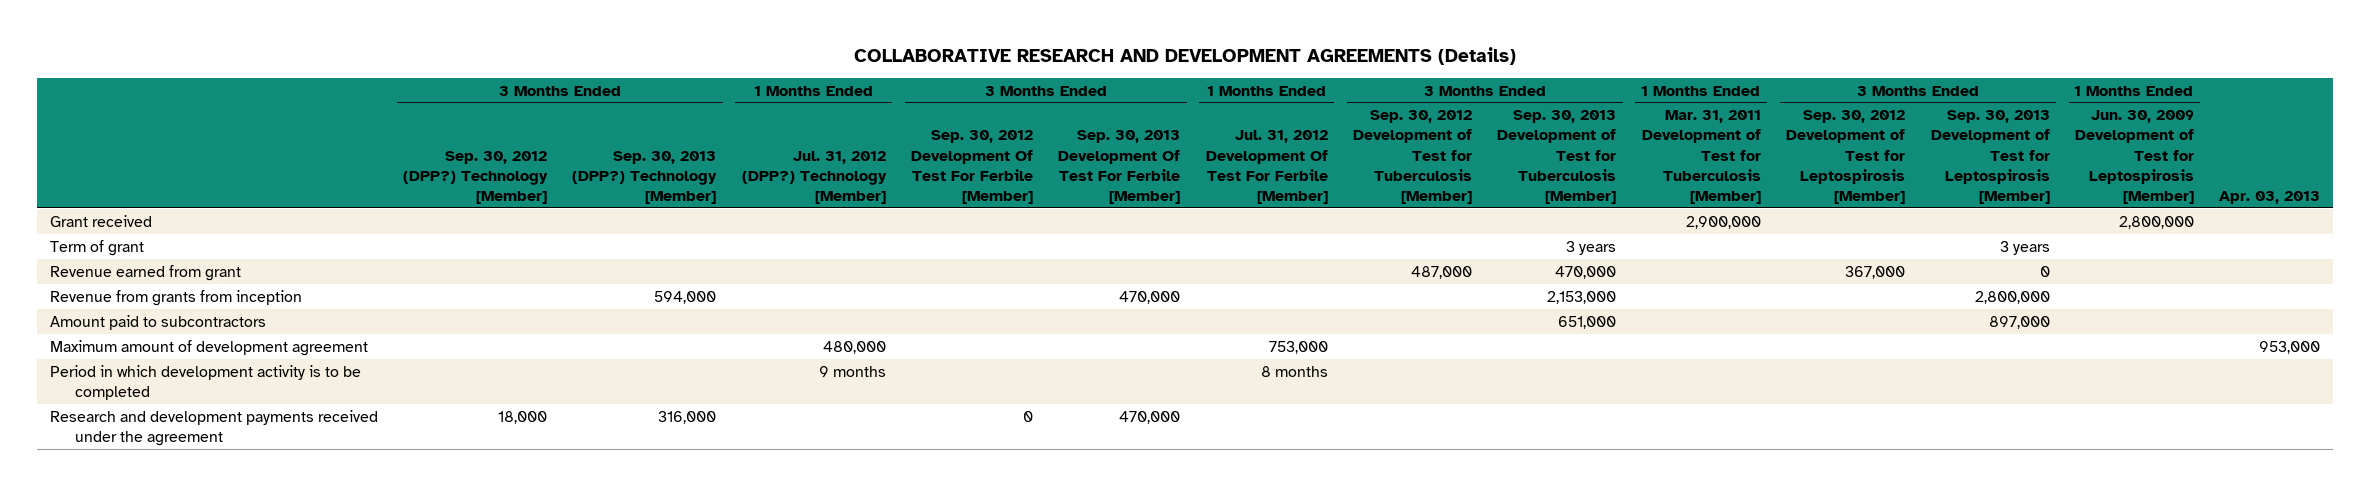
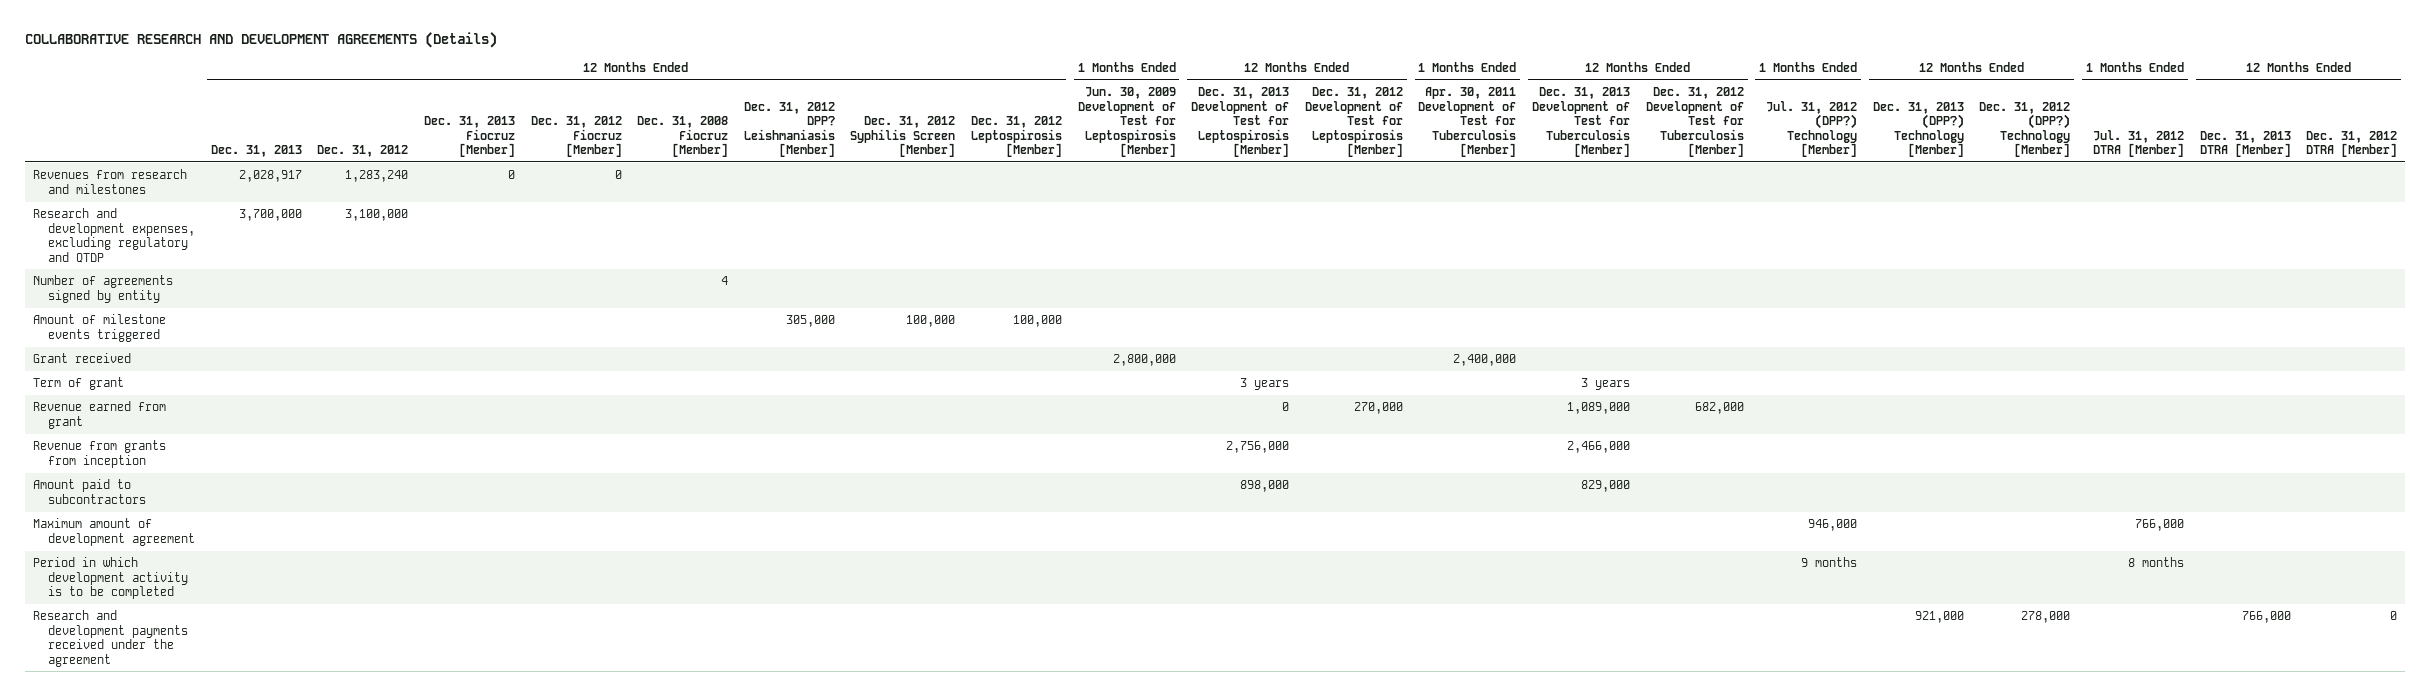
- | 3 Months Ended Sep. 30, 2012 (DPP?) Technology [Member] | 3 Months Ended Sep. 30, 2013 (DPP?) Technology [Member] | 1 Months Ended Jul. 31, 2012 (DPP?) Technology [Member] | 3 Months Ended Sep. 30, 2012 Development Of Test For Ferbile [Member] | 3 Months Ended Sep. 30, 2013 Development Of Test For Ferbile [Member] | 1 Months Ended Jul. 31, 2012 Development Of Test For Ferbile [Member] | 3 Months Ended Sep. 30, 2012 Development of Test for Tuberculosis [Member] | 3 Months Ended Sep. 30, 2013 Development of Test for Tuberculosis [Member] | 1 Months Ended Mar. 31, 2011 Development of Test for Tuberculosis [Member] | 3 Months Ended Sep. 30, 2012 Development of Test for Leptospirosis [Member] | 3 Months Ended Sep. 30, 2013 Development of Test for Leptospirosis [Member] | 1 Months Ended Jun. 30, 2009 Development of Test for Leptospirosis [Member] | Apr. 03, 2013
+ | 12 Months Ended Dec. 31, 2013 | 12 Months Ended Dec. 31, 2012 | 12 Months Ended Dec. 31, 2013 Fiocruz [Member] | 12 Months Ended Dec. 31, 2012 Fiocruz [Member] | 12 Months Ended Dec. 31, 2008 Fiocruz [Member] | 12 Months Ended Dec. 31, 2012 DPP? Leishmaniasis [Member] | 12 Months Ended Dec. 31, 2012 Syphilis Screen [Member] | 12 Months Ended Dec. 31, 2012 Leptospirosis [Member] | 1 Months Ended Jun. 30, 2009 Development of Test for Leptospirosis [Member] | 12 Months Ended Dec. 31, 2013 Development of Test for Leptospirosis [Member] | 12 Months Ended Dec. 31, 2012 Development of Test for Leptospirosis [Member] | 1 Months Ended Apr. 30, 2011 Development of Test for Tuberculosis [Member] | 12 Months Ended Dec. 31, 2013 Development of Test for Tuberculosis [Member] | 12 Months Ended Dec. 31, 2012 Development of Test for Tuberculosis [Member] | 1 Months Ended Jul. 31, 2012 (DPP?) Technology [Member] | 12 Months Ended Dec. 31, 2013 (DPP?) Technology [Member] | 12 Months Ended Dec. 31, 2012 (DPP?) Technology [Member] | 1 Months Ended Jul. 31, 2012 DTRA [Member] | 12 Months Ended Dec. 31, 2013 DTRA [Member] | 12 Months Ended Dec. 31, 2012 DTRA [Member]
+ Revenues from research and milestones | 2,028,917 | 1,283,240 | 0 | 0 | | | | | | | | | | | | | | | |
+ Research and development expenses, excluding regulatory and QTDP | 3,700,000 | 3,100,000 | | | | | | | | | | | | | | | | | |
+ Number of agreements signed by entity | | | | | 4 | | | | | | | | | | | | | | |
+ Amount of milestone events triggered | | | | | | 305,000 | 100,000 | 100,000 | | | | | | | | | | | |
- Maximum amount of development agreement | | | 480,000 | | | 753,000 | | | | | | | 953,000
+ Maximum amount of development agreement | | | | | | | | | | | | | | | 946,000 | | | 766,000 | |

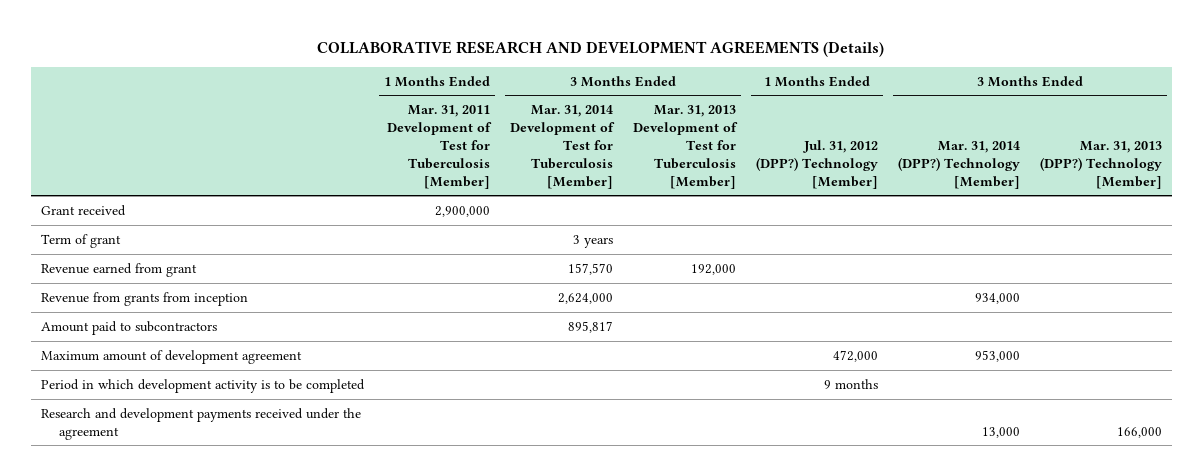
- | 12 Months Ended Dec. 31, 2013 | 12 Months Ended Dec. 31, 2012 | 12 Months Ended Dec. 31, 2013 Fiocruz [Member] | 12 Months Ended Dec. 31, 2012 Fiocruz [Member] | 12 Months Ended Dec. 31, 2008 Fiocruz [Member] | 12 Months Ended Dec. 31, 2012 DPP? Leishmaniasis [Member] | 12 Months Ended Dec. 31, 2012 Syphilis Screen [Member] | 12 Months Ended Dec. 31, 2012 Leptospirosis [Member] | 1 Months Ended Jun. 30, 2009 Development of Test for Leptospirosis [Member] | 12 Months Ended Dec. 31, 2013 Development of Test for Leptospirosis [Member] | 12 Months Ended Dec. 31, 2012 Development of Test for Leptospirosis [Member] | 1 Months Ended Apr. 30, 2011 Development of Test for Tuberculosis [Member] | 12 Months Ended Dec. 31, 2013 Development of Test for Tuberculosis [Member] | 12 Months Ended Dec. 31, 2012 Development of Test for Tuberculosis [Member] | 1 Months Ended Jul. 31, 2012 (DPP?) Technology [Member] | 12 Months Ended Dec. 31, 2013 (DPP?) Technology [Member] | 12 Months Ended Dec. 31, 2012 (DPP?) Technology [Member] | 1 Months Ended Jul. 31, 2012 DTRA [Member] | 12 Months Ended Dec. 31, 2013 DTRA [Member] | 12 Months Ended Dec. 31, 2012 DTRA [Member]
+ | 1 Months Ended Mar. 31, 2011 Development of Test for Tuberculosis [Member] | 3 Months Ended Mar. 31, 2014 Development of Test for Tuberculosis [Member] | 3 Months Ended Mar. 31, 2013 Development of Test for Tuberculosis [Member] | 1 Months Ended Jul. 31, 2012 (DPP?) Technology [Member] | 3 Months Ended Mar. 31, 2014 (DPP?) Technology [Member] | 3 Months Ended Mar. 31, 2013 (DPP?) Technology [Member]
- Revenues from research and milestones | 2,028,917 | 1,283,240 | 0 | 0 | | | | | | | | | | | | | | | |
- Research and development expenses, excluding regulatory and QTDP | 3,700,000 | 3,100,000 | | | | | | | | | | | | | | | | | |
- Number of agreements signed by entity | | | | | 4 | | | | | | | | | | | | | | |
- Amount of milestone events triggered | | | | | | 305,000 | 100,000 | 100,000 | | | | | | | | | | | |
- Maximum amount of development agreement | | | | | | | | | | | | | | | 946,000 | | | 766,000 | |
+ Maximum amount of development agreement | | | | 472,000 | 953,000 |

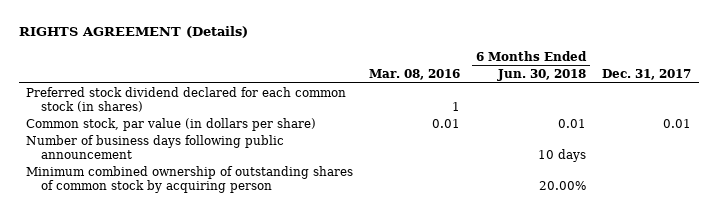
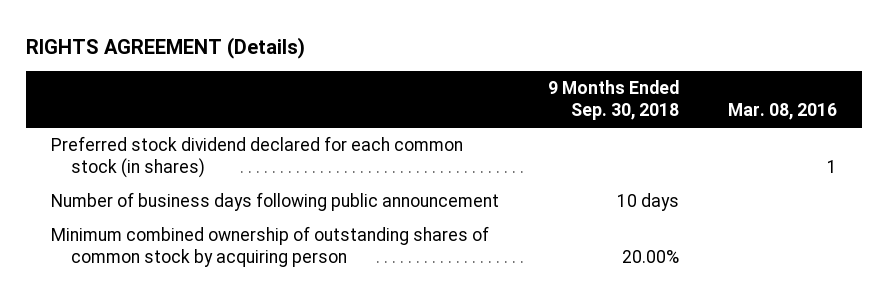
- | Mar. 08, 2016 | 6 Months Ended Jun. 30, 2018 | Dec. 31, 2017
+ | 9 Months Ended Sep. 30, 2018 | Mar. 08, 2016
- Common stock, par value (in dollars per share) | 0.01 | 0.01 | 0.01

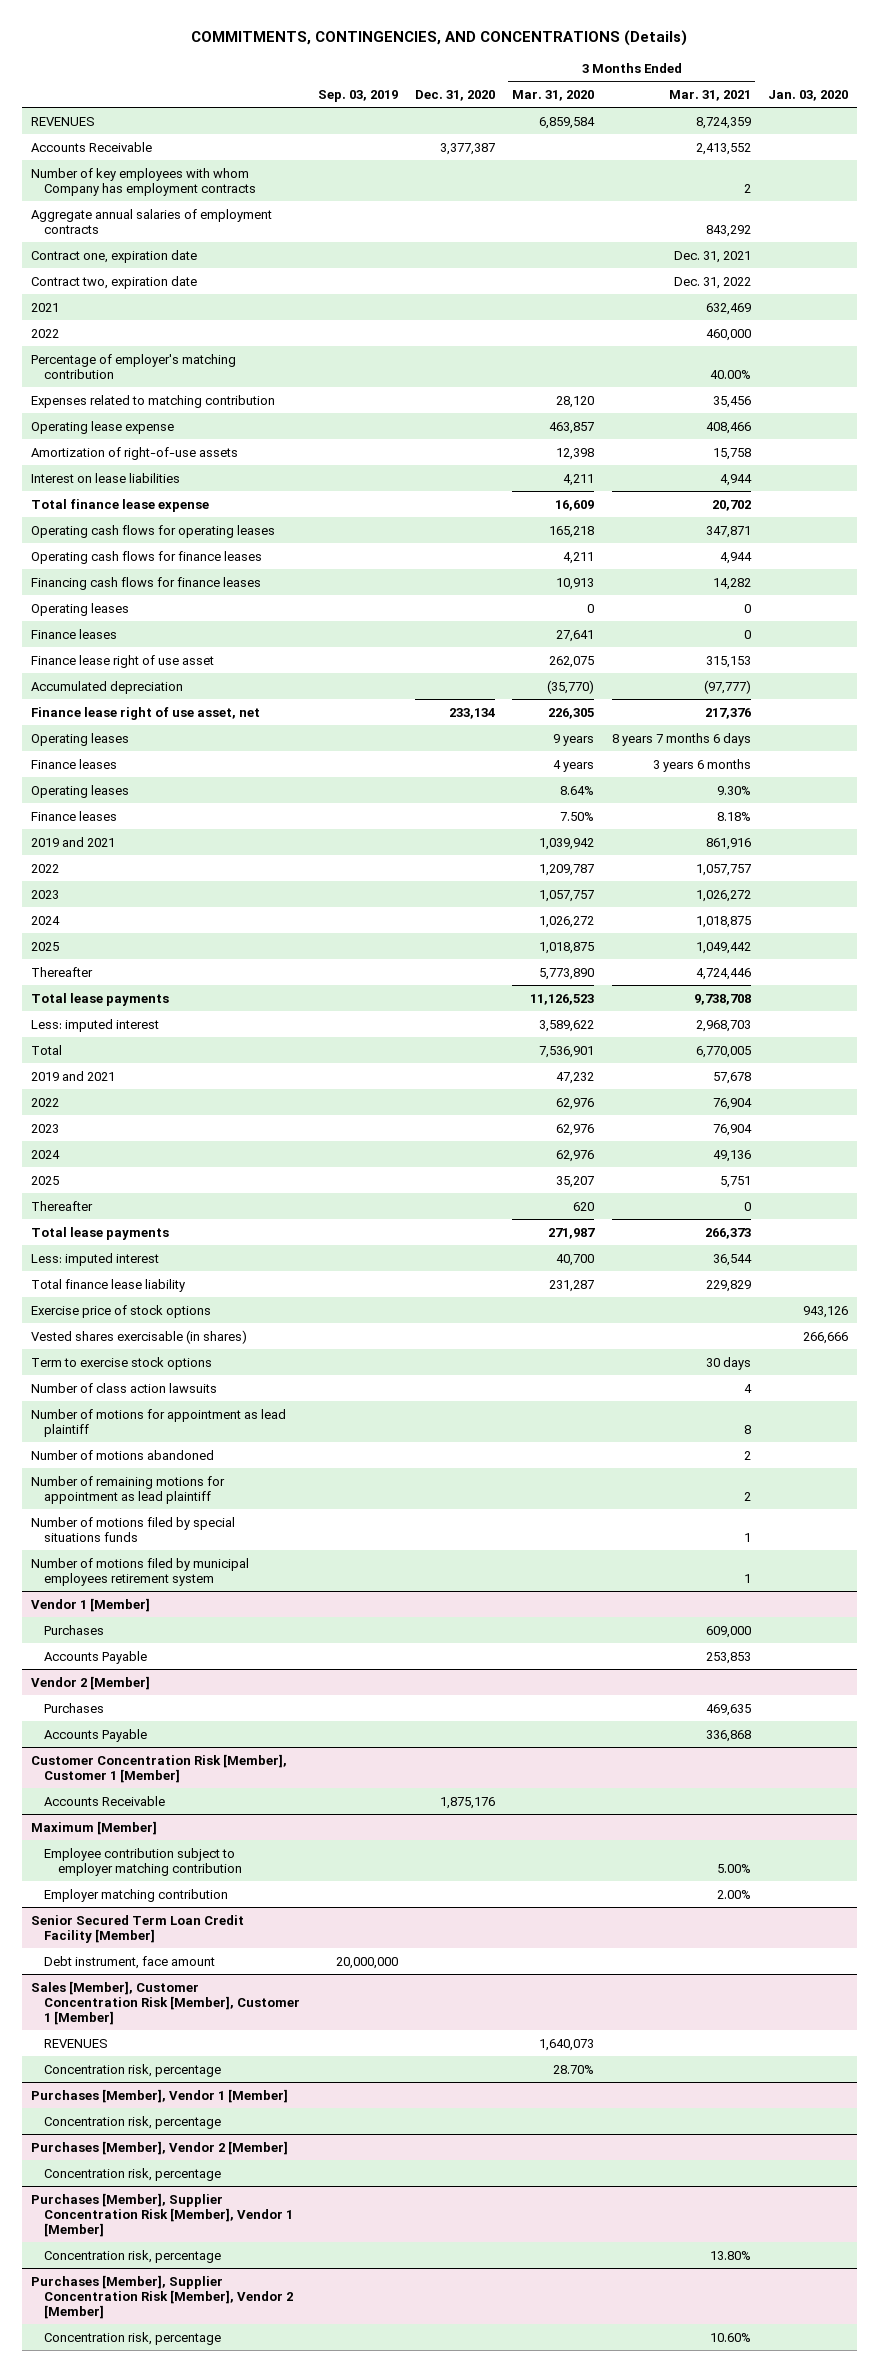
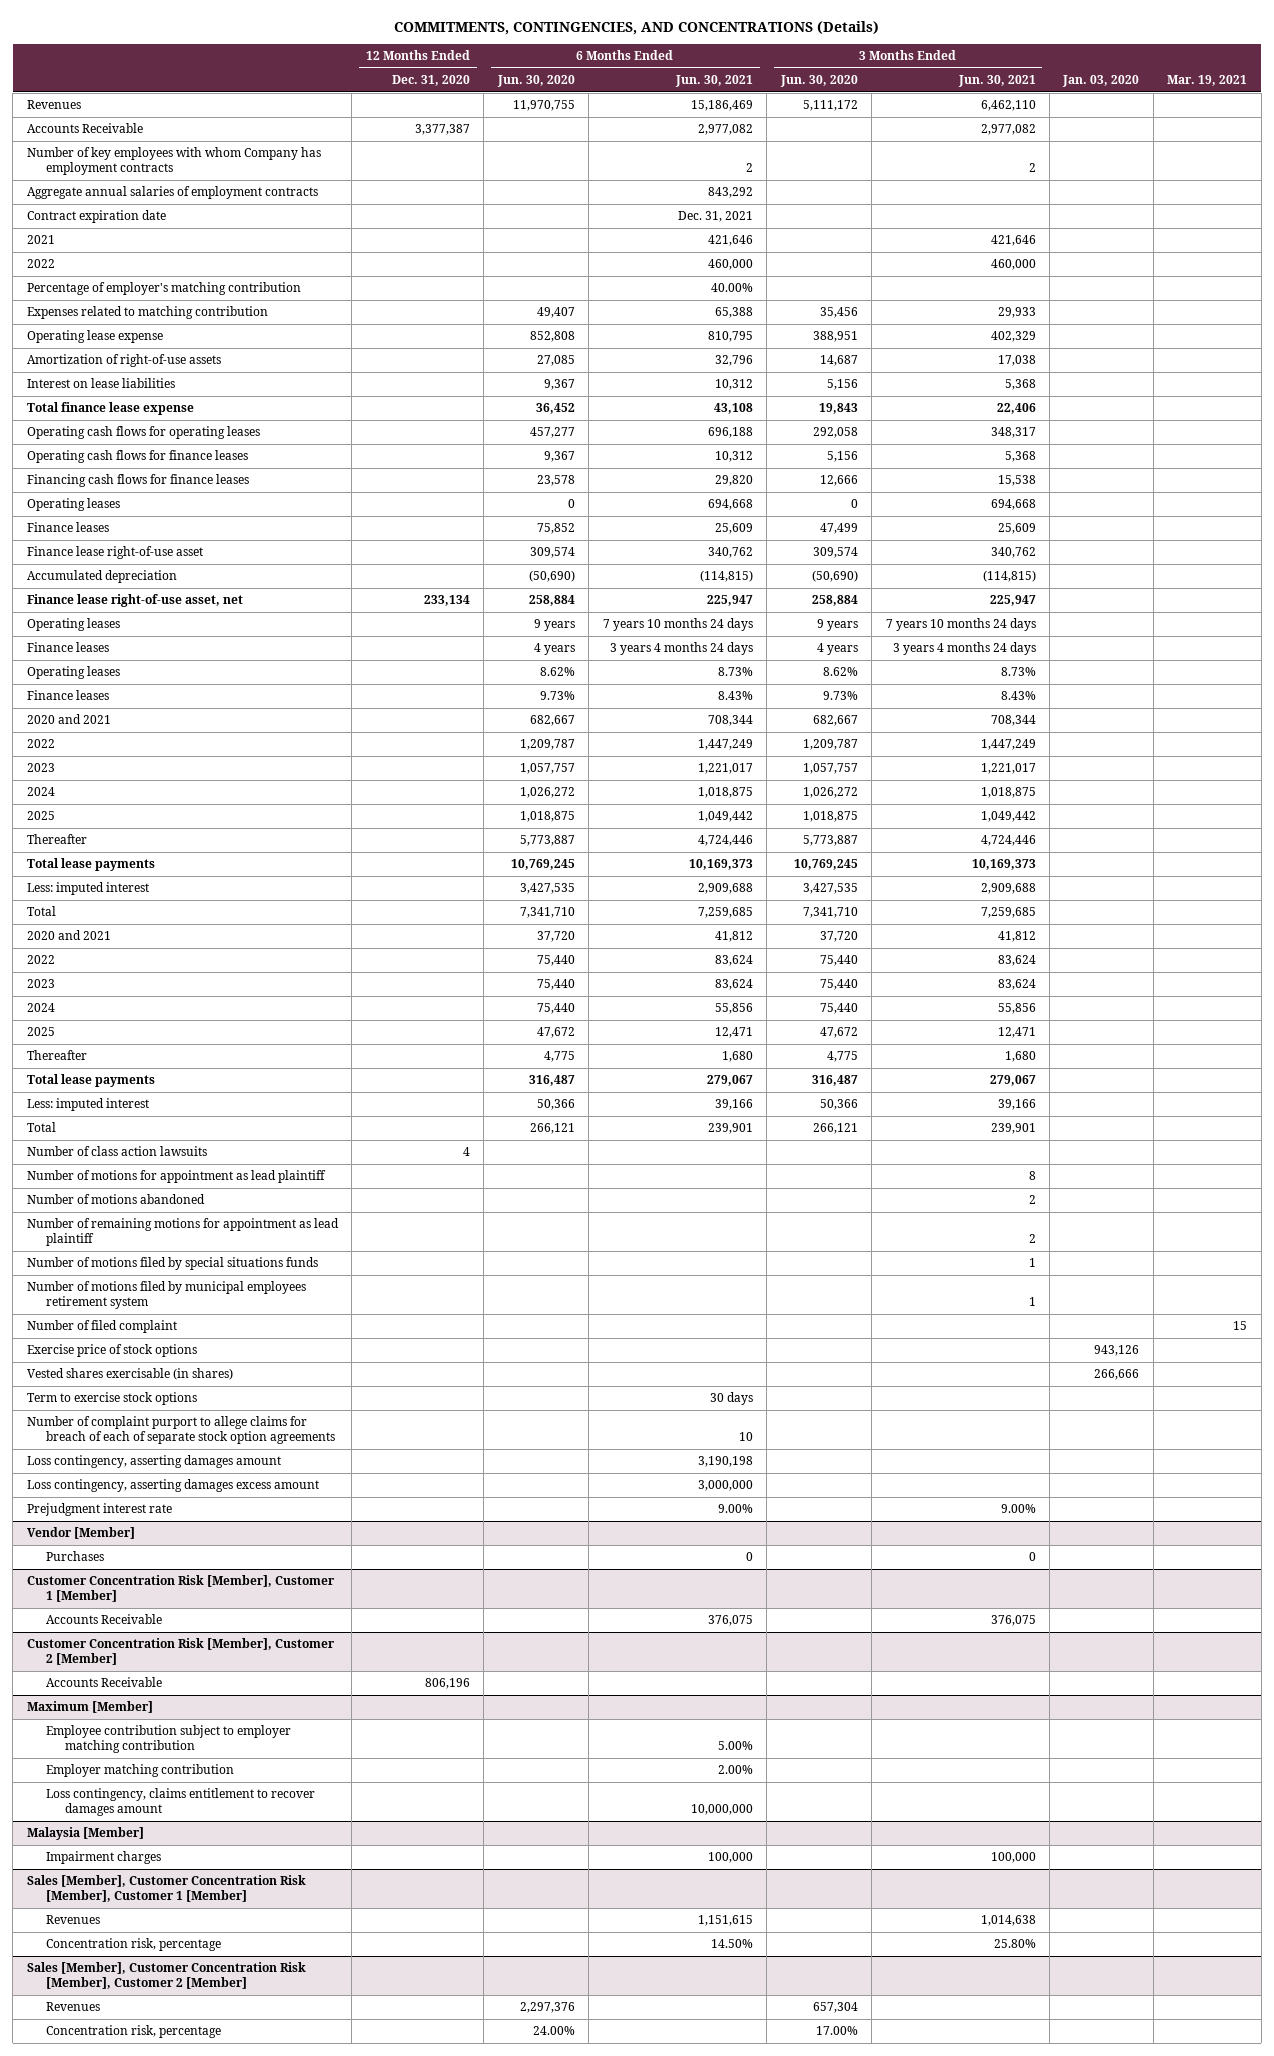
- | Sep. 03, 2019 | Dec. 31, 2020 | 3 Months Ended Mar. 31, 2020 | 3 Months Ended Mar. 31, 2021 | Jan. 03, 2020
+ | 12 Months Ended Dec. 31, 2020 | 6 Months Ended Jun. 30, 2020 | 6 Months Ended Jun. 30, 2021 | 3 Months Ended Jun. 30, 2020 | 3 Months Ended Jun. 30, 2021 | Jan. 03, 2020 | Mar. 19, 2021
- REVENUES | | | 6,859,584 | 8,724,359 |
+ Revenues | | 11,970,755 | 15,186,469 | 5,111,172 | 6,462,110 | |
- Contract one, expiration date | | | | Dec. 31, 2021 |
- Contract two, expiration date | | | | Dec. 31, 2022 |
+ Contract expiration date | | | Dec. 31, 2021 | | | |
- Finance lease right of use asset | | | 262,075 | 315,153 |
+ Finance lease right-of-use asset | | 309,574 | 340,762 | 309,574 | 340,762 | |
- Finance lease right of use asset, net | | 233,134 | 226,305 | 217,376 |
+ Finance lease right-of-use asset, net | 233,134 | 258,884 | 225,947 | 258,884 | 225,947 | |
- 2019 and 2021 | | | 1,039,942 | 861,916 |
+ 2020 and 2021 | | 682,667 | 708,344 | 682,667 | 708,344 | |
- 2019 and 2021 | | | 47,232 | 57,678 |
+ 2020 and 2021 | | 37,720 | 41,812 | 37,720 | 41,812 | |
- Total finance lease liability | | | 231,287 | 229,829 |
+ Total | | 266,121 | 239,901 | 266,121 | 239,901 | |
- Vendor 1 [Member]
+ Number of filed complaint | | | | | | | 15
moved down: Exercise price of stock options | | | | | | 943,126 |
moved down: Vested shares exercisable (in shares) | | | | | | 266,666 |
moved down: Term to exercise stock options | | | 30 days | | | |
+ Number of complaint purport to allege claims for breach of each of separate stock option agreements | | | 10 | | | |
+ Loss contingency, asserting damages amount | | | 3,190,198 | | | |
+ Loss contingency, asserting damages excess amount | | | 3,000,000 | | | |
+ Prejudgment interest rate | | | 9.00% | | 9.00% | |
+ Vendor [Member]
- Accounts Payable | | | | 253,853 |
- Vendor 2 [Member]
- Purchases | | | | 469,635 |
- Accounts Payable | | | | 336,868 |
+ Customer Concentration Risk [Member], Customer 2 [Member]
+ Accounts Receivable | 806,196 | | | | | |
- Senior Secured Term Loan Credit Facility [Member]
- Debt instrument, face amount | 20,000,000 | | | |
@ Maximum [Member]
+ Loss contingency, claims entitlement to recover damages amount | | | 10,000,000 | | | |
+ Malaysia [Member]
+ Impairment charges | | | 100,000 | | 100,000 | |
@ Sales [Member], Customer Concentration Risk [Member], Customer 1 [Member]
- REVENUES | | | 1,640,073 | |
+ Revenues | | | 1,151,615 | | 1,014,638 | |
- Purchases [Member], Vendor 1 [Member]
- Concentration risk, percentage
- Purchases [Member], Vendor 2 [Member]
- Concentration risk, percentage
- Purchases [Member], Supplier Concentration Risk [Member], Vendor 1 [Member]
- Concentration risk, percentage | | | | 13.80% |
- Purchases [Member], Supplier Concentration Risk [Member], Vendor 2 [Member]
- Concentration risk, percentage | | | | 10.60% |
+ Sales [Member], Customer Concentration Risk [Member], Customer 2 [Member]
+ Revenues | | 2,297,376 | | 657,304 | | |
+ Concentration risk, percentage | | 24.00% | | 17.00% | | |

